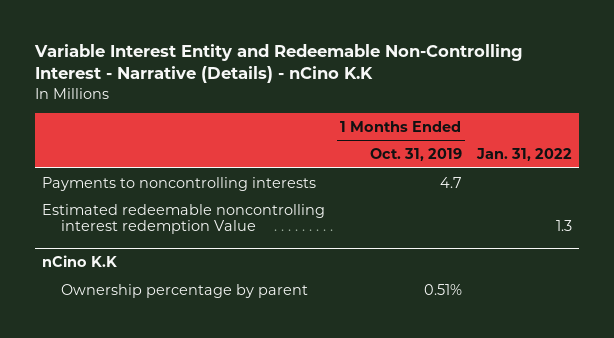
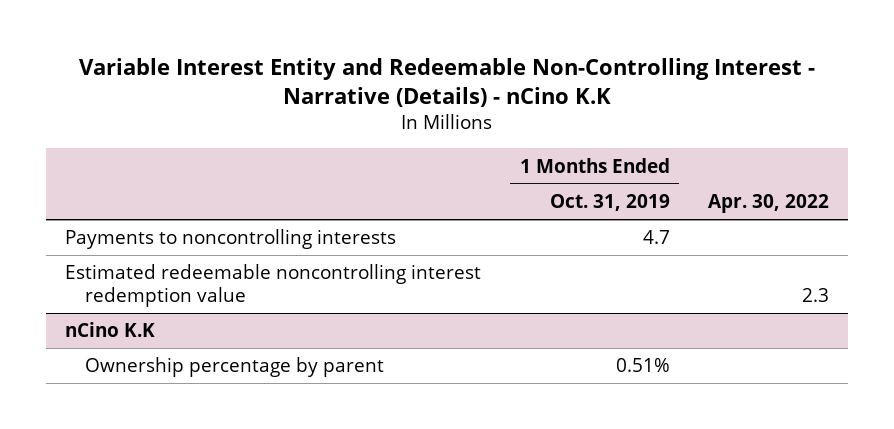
- | 1 Months Ended Oct. 31, 2019 | Jan. 31, 2022
+ | 1 Months Ended Oct. 31, 2019 | Apr. 30, 2022
- Estimated redeemable noncontrolling interest redemption Value | | 1.3
+ Estimated redeemable noncontrolling interest redemption value | | 2.3

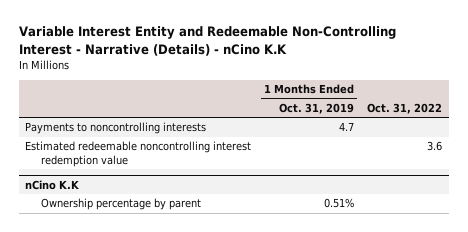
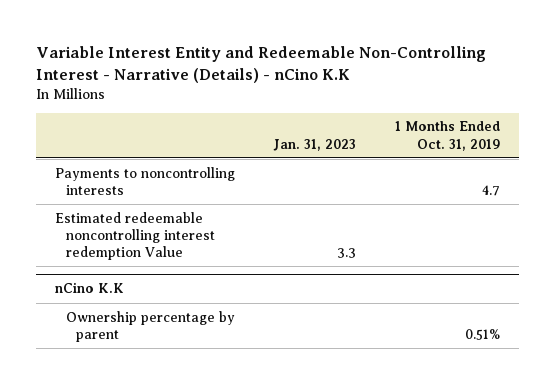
- | 1 Months Ended Oct. 31, 2019 | Oct. 31, 2022
+ | Jan. 31, 2023 | 1 Months Ended Oct. 31, 2019
- Estimated redeemable noncontrolling interest redemption value | | 3.6
+ Estimated redeemable noncontrolling interest redemption Value | 3.3 |

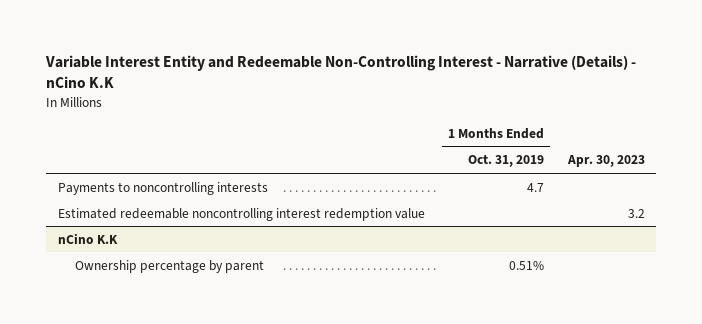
- | Jan. 31, 2023 | 1 Months Ended Oct. 31, 2019
+ | 1 Months Ended Oct. 31, 2019 | Apr. 30, 2023
- Estimated redeemable noncontrolling interest redemption Value | 3.3 |
+ Estimated redeemable noncontrolling interest redemption value | | 3.2

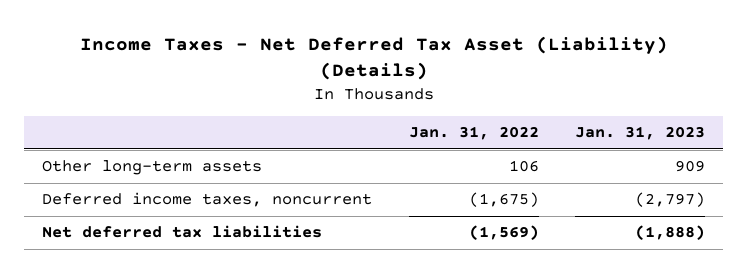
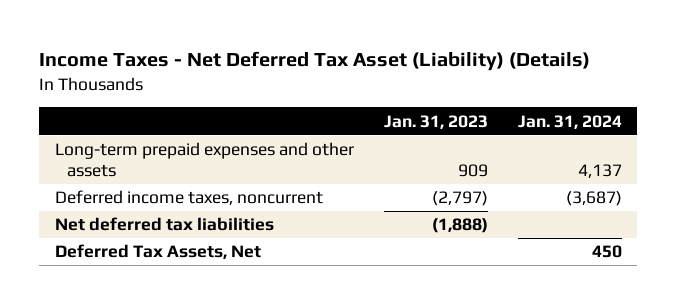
- | Jan. 31, 2022 | Jan. 31, 2023
+ | Jan. 31, 2023 | Jan. 31, 2024
- Other long-term assets | 106 | 909
+ Long-term prepaid expenses and other assets | 909 | 4,137
+ Deferred Tax Assets, Net | | 450

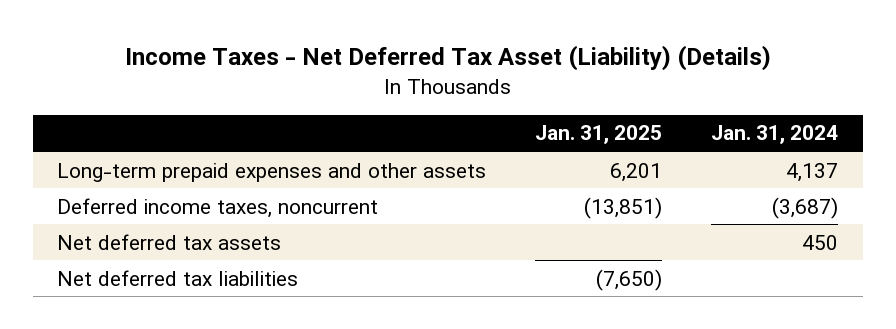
- | Jan. 31, 2023 | Jan. 31, 2024
+ | Jan. 31, 2025 | Jan. 31, 2024
+ Net deferred tax assets | | 450
- Deferred Tax Assets, Net | | 450

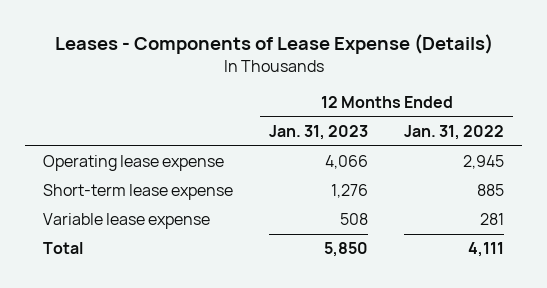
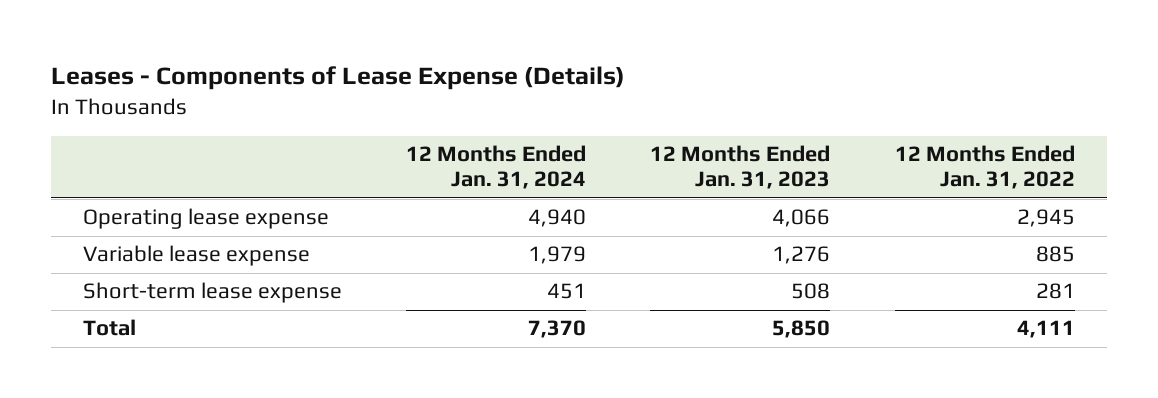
- | 12 Months Ended Jan. 31, 2023 | 12 Months Ended Jan. 31, 2022
+ | 12 Months Ended Jan. 31, 2024 | 12 Months Ended Jan. 31, 2023 | 12 Months Ended Jan. 31, 2022
- Short-term lease expense | 1,276 | 885
- Variable lease expense | 508 | 281
+ Variable lease expense | 1,979 | 1,276 | 885
+ Short-term lease expense | 451 | 508 | 281

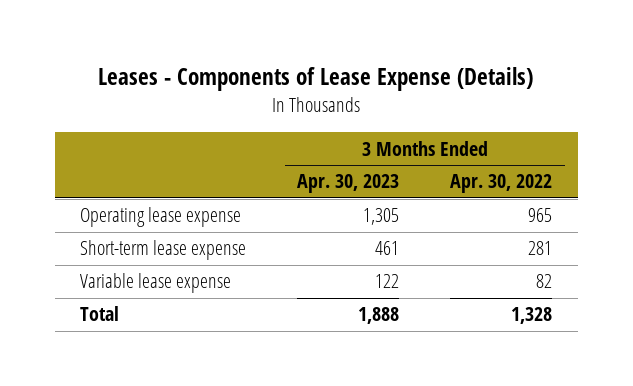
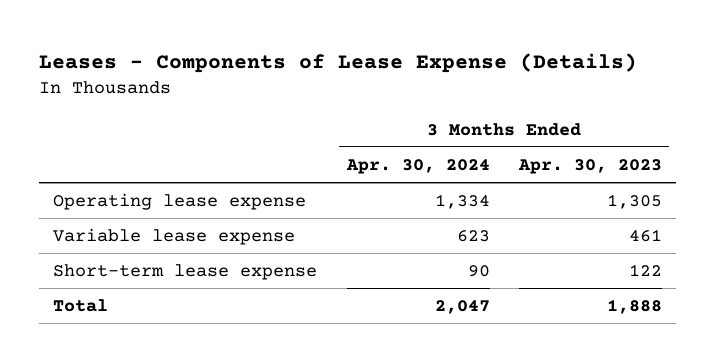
- | 3 Months Ended Apr. 30, 2023 | 3 Months Ended Apr. 30, 2022
+ | 3 Months Ended Apr. 30, 2024 | 3 Months Ended Apr. 30, 2023
- Short-term lease expense | 461 | 281
- Variable lease expense | 122 | 82
+ Variable lease expense | 623 | 461
+ Short-term lease expense | 90 | 122

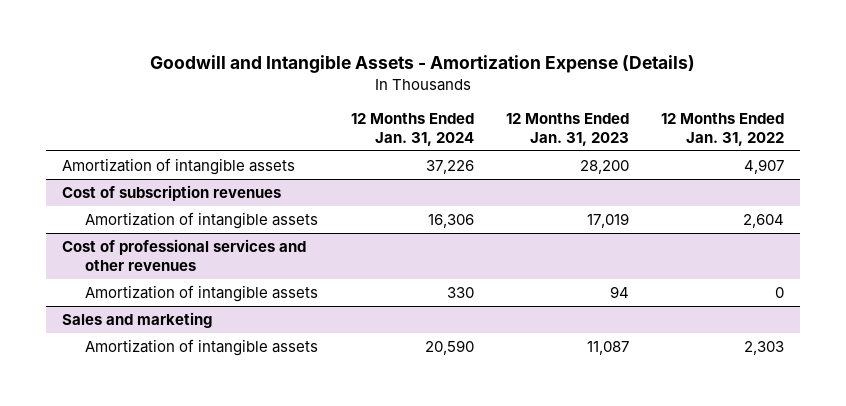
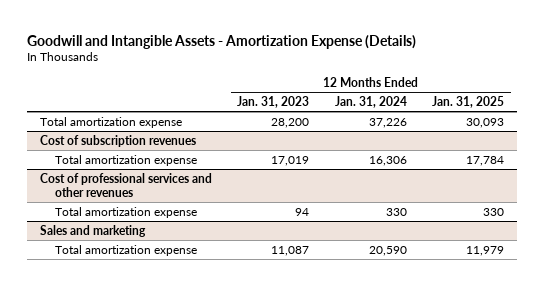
- | 12 Months Ended Jan. 31, 2024 | 12 Months Ended Jan. 31, 2023 | 12 Months Ended Jan. 31, 2022
+ | 12 Months Ended Jan. 31, 2023 | 12 Months Ended Jan. 31, 2024 | 12 Months Ended Jan. 31, 2025
- Amortization of intangible assets | 37,226 | 28,200 | 4,907
+ Total amortization expense | 28,200 | 37,226 | 30,093
@ Cost of subscription revenues
- Amortization of intangible assets | 16,306 | 17,019 | 2,604
+ Total amortization expense | 17,019 | 16,306 | 17,784
@ Cost of professional services and other revenues
- Amortization of intangible assets | 330 | 94 | 0
+ Total amortization expense | 94 | 330 | 330
@ Sales and marketing
- Amortization of intangible assets | 20,590 | 11,087 | 2,303
+ Total amortization expense | 11,087 | 20,590 | 11,979

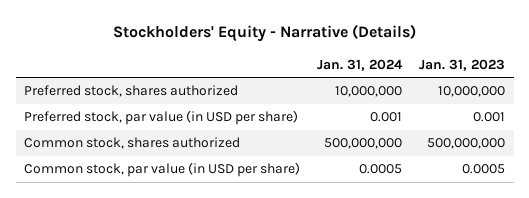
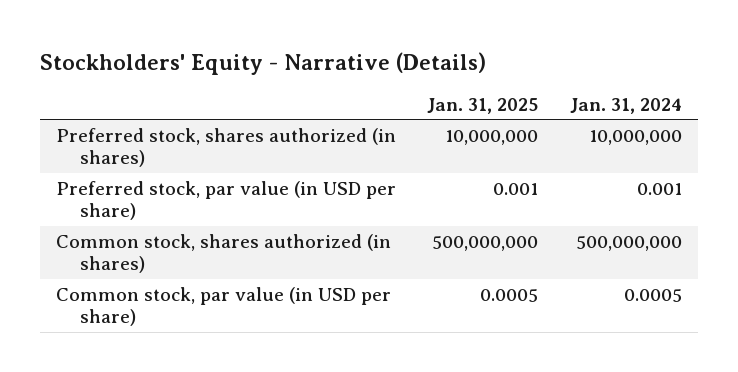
- | Jan. 31, 2024 | Jan. 31, 2023
+ | Jan. 31, 2025 | Jan. 31, 2024
- Preferred stock, shares authorized | 10,000,000 | 10,000,000
+ Preferred stock, shares authorized (in shares) | 10,000,000 | 10,000,000
- Common stock, shares authorized | 500,000,000 | 500,000,000
+ Common stock, shares authorized (in shares) | 500,000,000 | 500,000,000

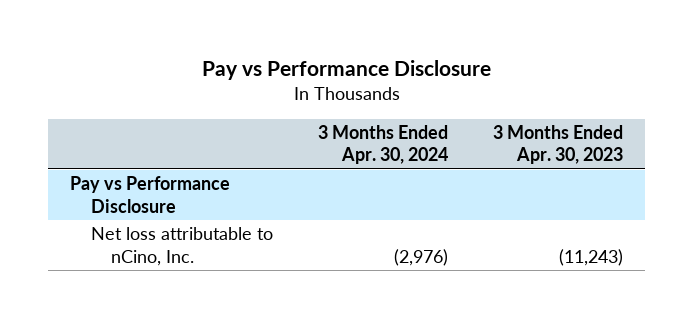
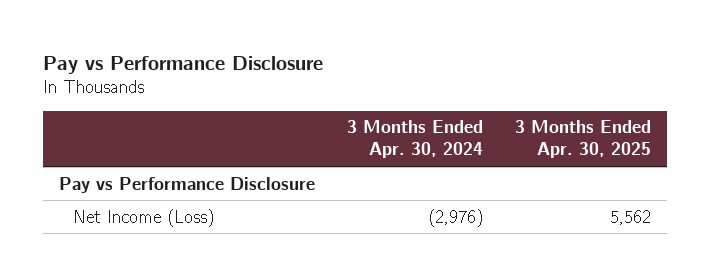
- | 3 Months Ended Apr. 30, 2024 | 3 Months Ended Apr. 30, 2023
+ | 3 Months Ended Apr. 30, 2024 | 3 Months Ended Apr. 30, 2025
- Net loss attributable to nCino, Inc. | (2,976) | (11,243)
+ Net Income (Loss) | (2,976) | 5,562

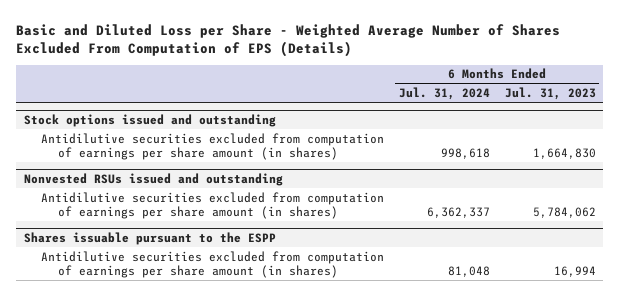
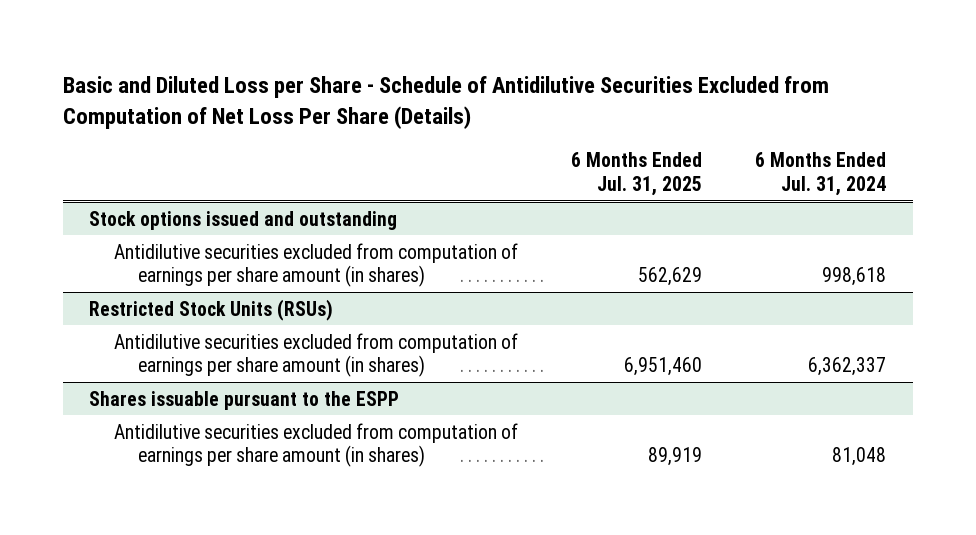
- Basic and Diluted Loss per Share - Weighted Average Number of Shares Excluded From Computation of EPS (Details)
+ Basic and Diluted Loss per Share - Schedule of Antidilutive Securities Excluded from Computation of Net Loss Per Share (Details)
- | 6 Months Ended Jul. 31, 2024 | 6 Months Ended Jul. 31, 2023
+ | 6 Months Ended Jul. 31, 2025 | 6 Months Ended Jul. 31, 2024
- Nonvested RSUs issued and outstanding
+ Restricted Stock Units (RSUs)

